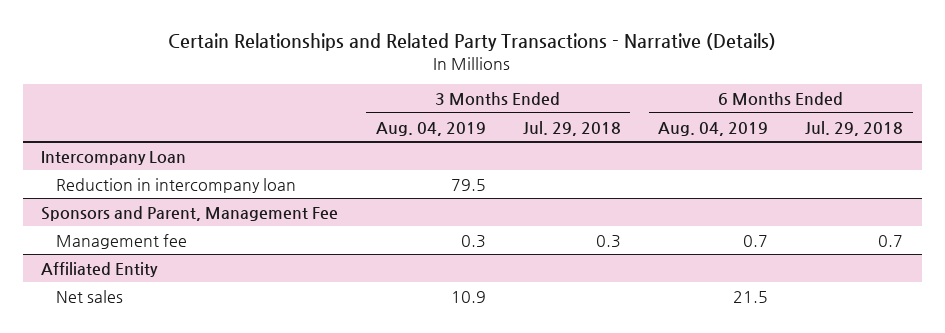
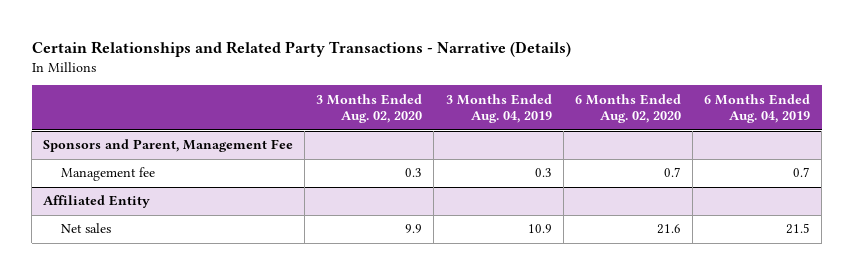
- | 3 Months Ended Aug. 04, 2019 | 3 Months Ended Jul. 29, 2018 | 6 Months Ended Aug. 04, 2019 | 6 Months Ended Jul. 29, 2018
+ | 3 Months Ended Aug. 02, 2020 | 3 Months Ended Aug. 04, 2019 | 6 Months Ended Aug. 02, 2020 | 6 Months Ended Aug. 04, 2019
- Intercompany Loan
- Reduction in intercompany loan | 79.5 | | |

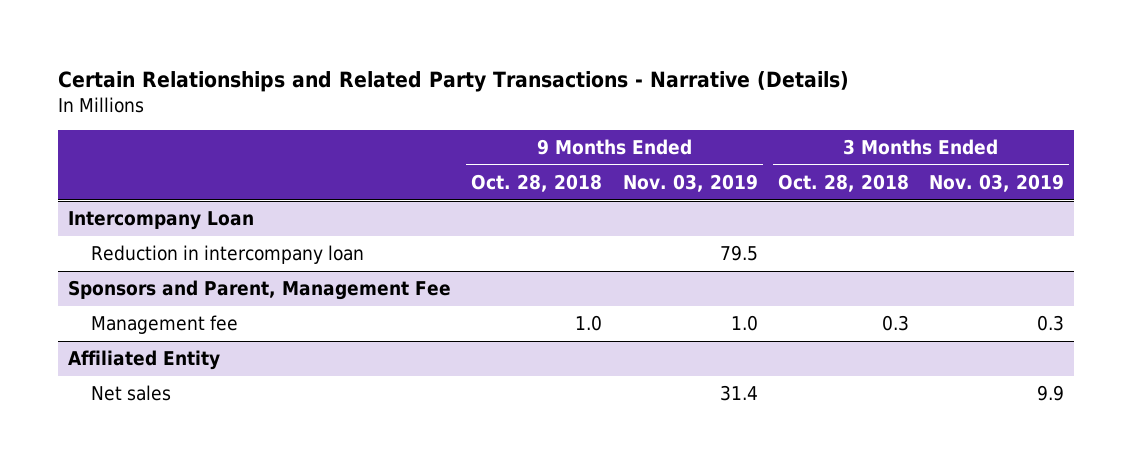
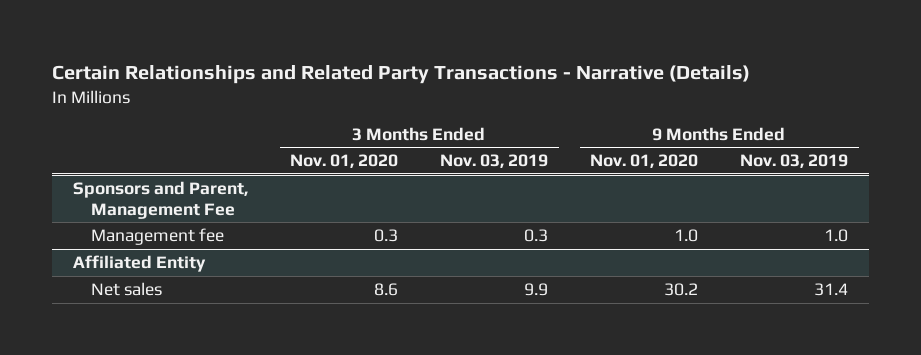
- | 9 Months Ended Oct. 28, 2018 | 9 Months Ended Nov. 03, 2019 | 3 Months Ended Oct. 28, 2018 | 3 Months Ended Nov. 03, 2019
+ | 3 Months Ended Nov. 01, 2020 | 3 Months Ended Nov. 03, 2019 | 9 Months Ended Nov. 01, 2020 | 9 Months Ended Nov. 03, 2019
- Intercompany Loan
- Reduction in intercompany loan | | 79.5 | |

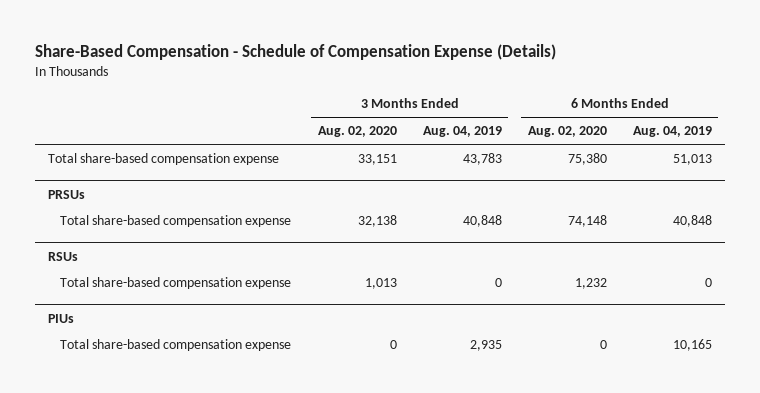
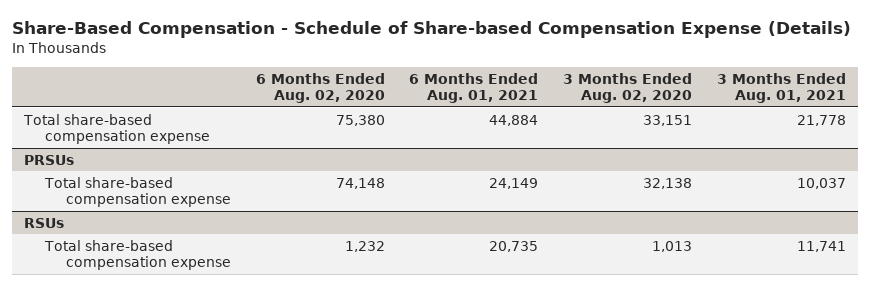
- Share-Based Compensation - Schedule of Compensation Expense (Details)
+ Share-Based Compensation - Schedule of Share-based Compensation Expense (Details)
- | 3 Months Ended Aug. 02, 2020 | 3 Months Ended Aug. 04, 2019 | 6 Months Ended Aug. 02, 2020 | 6 Months Ended Aug. 04, 2019
+ | 6 Months Ended Aug. 02, 2020 | 6 Months Ended Aug. 01, 2021 | 3 Months Ended Aug. 02, 2020 | 3 Months Ended Aug. 01, 2021
- PIUs
- Total share-based compensation expense | 0 | 2,935 | 0 | 10,165

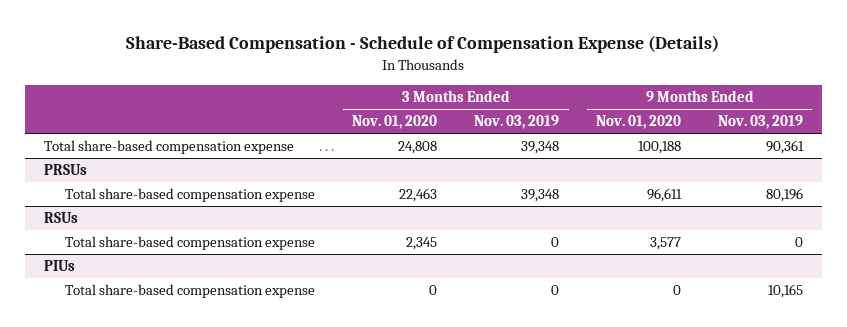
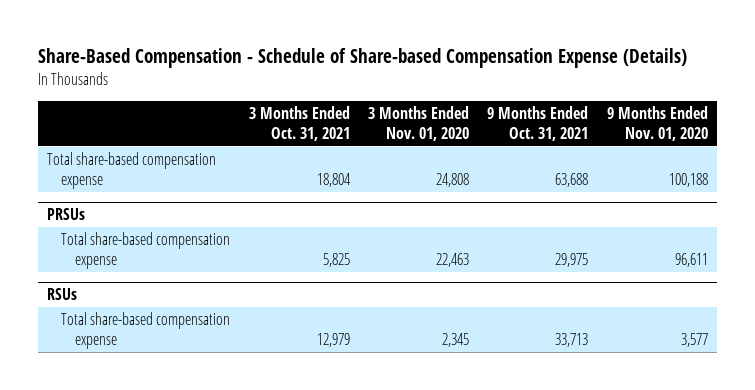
- Share-Based Compensation - Schedule of Compensation Expense (Details)
+ Share-Based Compensation - Schedule of Share-based Compensation Expense (Details)
- | 3 Months Ended Nov. 01, 2020 | 3 Months Ended Nov. 03, 2019 | 9 Months Ended Nov. 01, 2020 | 9 Months Ended Nov. 03, 2019
+ | 3 Months Ended Oct. 31, 2021 | 3 Months Ended Nov. 01, 2020 | 9 Months Ended Oct. 31, 2021 | 9 Months Ended Nov. 01, 2020
- PIUs
- Total share-based compensation expense | 0 | 0 | 0 | 10,165

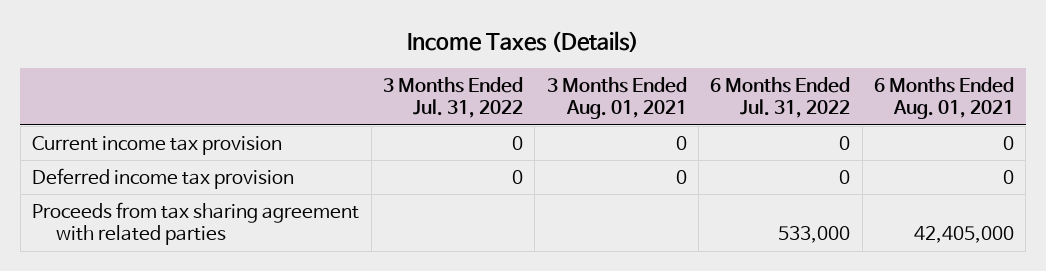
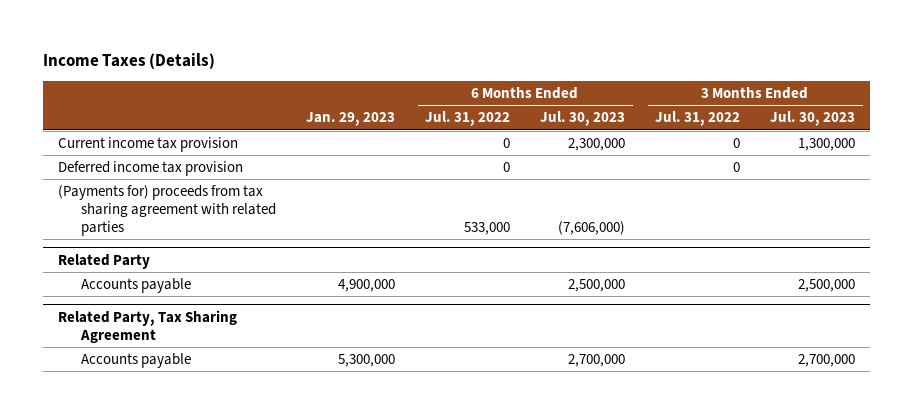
- | 3 Months Ended Jul. 31, 2022 | 3 Months Ended Aug. 01, 2021 | 6 Months Ended Jul. 31, 2022 | 6 Months Ended Aug. 01, 2021
+ | Jan. 29, 2023 | 6 Months Ended Jul. 31, 2022 | 6 Months Ended Jul. 30, 2023 | 3 Months Ended Jul. 31, 2022 | 3 Months Ended Jul. 30, 2023
- Proceeds from tax sharing agreement with related parties | | | 533,000 | 42,405,000
+ (Payments for) proceeds from tax sharing agreement with related parties | | 533,000 | (7,606,000) | |
+ Related Party
+ Accounts payable | 4,900,000 | | 2,500,000 | | 2,500,000
+ Related Party, Tax Sharing Agreement
+ Accounts payable | 5,300,000 | | 2,700,000 | | 2,700,000

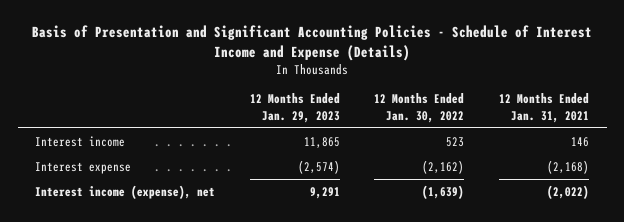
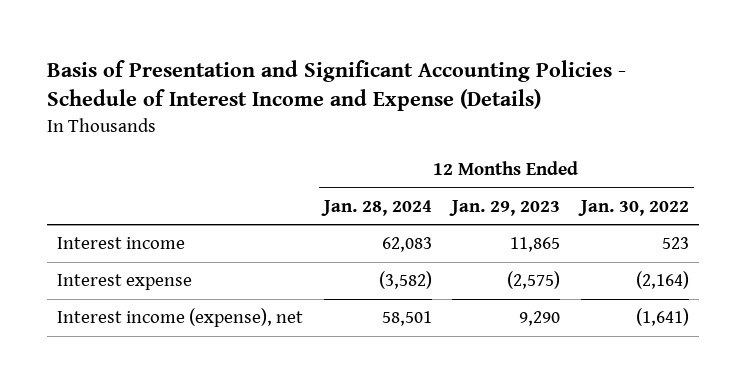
- | 12 Months Ended Jan. 29, 2023 | 12 Months Ended Jan. 30, 2022 | 12 Months Ended Jan. 31, 2021
+ | 12 Months Ended Jan. 28, 2024 | 12 Months Ended Jan. 29, 2023 | 12 Months Ended Jan. 30, 2022
- Interest expense | (2,574) | (2,162) | (2,168)
- Interest income (expense), net | 9,291 | (1,639) | (2,022)
+ Interest expense | (3,582) | (2,575) | (2,164)
+ Interest income (expense), net | 58,501 | 9,290 | (1,641)

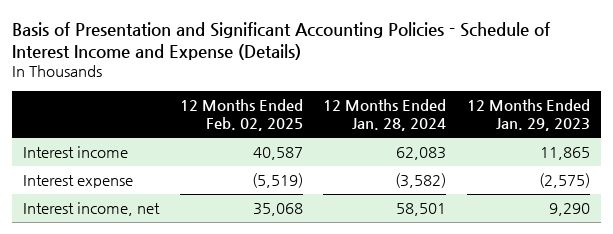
- | 12 Months Ended Jan. 28, 2024 | 12 Months Ended Jan. 29, 2023 | 12 Months Ended Jan. 30, 2022
+ | 12 Months Ended Feb. 02, 2025 | 12 Months Ended Jan. 28, 2024 | 12 Months Ended Jan. 29, 2023
- Interest income (expense), net | 58,501 | 9,290 | (1,641)
+ Interest income, net | 35,068 | 58,501 | 9,290

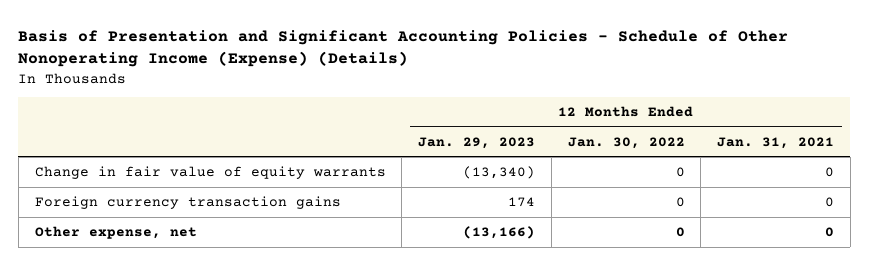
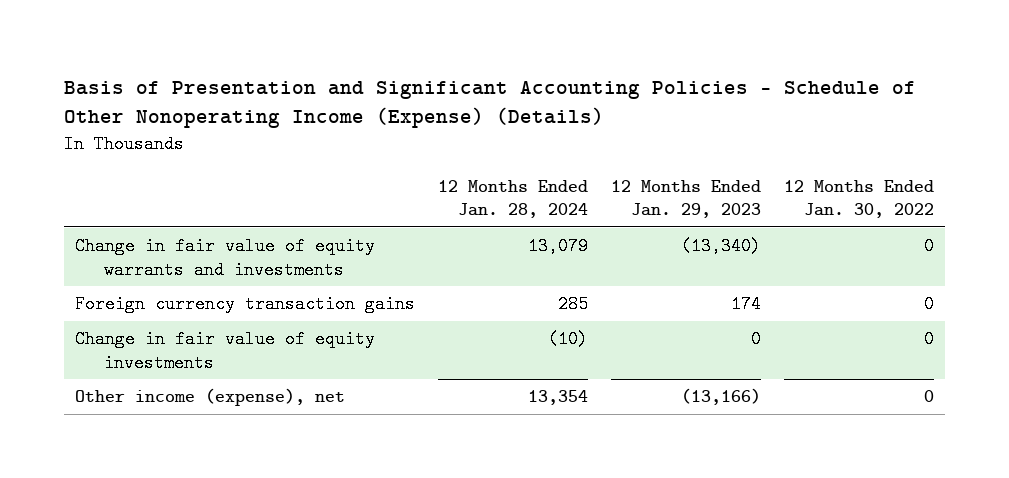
- | 12 Months Ended Jan. 29, 2023 | 12 Months Ended Jan. 30, 2022 | 12 Months Ended Jan. 31, 2021
+ | 12 Months Ended Jan. 28, 2024 | 12 Months Ended Jan. 29, 2023 | 12 Months Ended Jan. 30, 2022
- Change in fair value of equity warrants | (13,340) | 0 | 0
+ Change in fair value of equity warrants and investments | 13,079 | (13,340) | 0
- Other expense, net | (13,166) | 0 | 0
+ Change in fair value of equity investments | (10) | 0 | 0
+ Other income (expense), net | 13,354 | (13,166) | 0

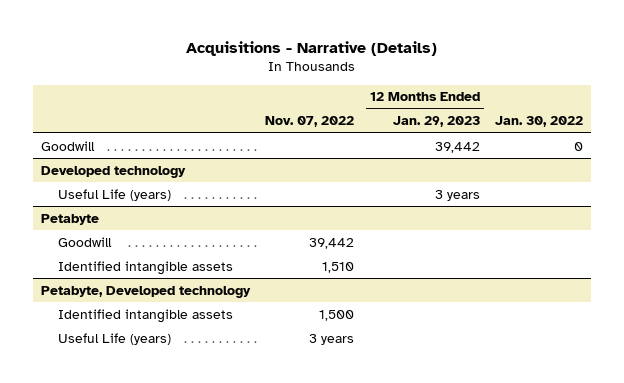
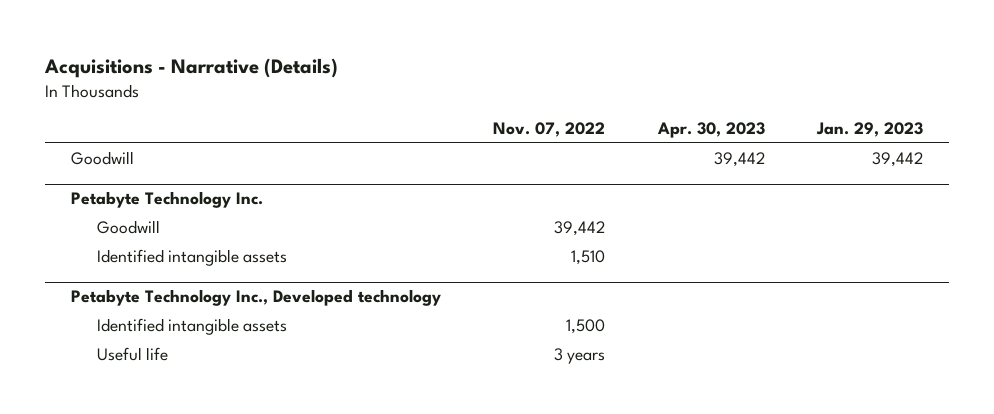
- | Nov. 07, 2022 | 12 Months Ended Jan. 29, 2023 | Jan. 30, 2022
+ | Nov. 07, 2022 | Apr. 30, 2023 | Jan. 29, 2023
- Developed technology
- Useful Life (years) | | 3 years |
- Petabyte
+ Petabyte Technology Inc.
- Petabyte, Developed technology
+ Petabyte Technology Inc., Developed technology
- Useful Life (years) | 3 years | |
+ Useful life | 3 years | |

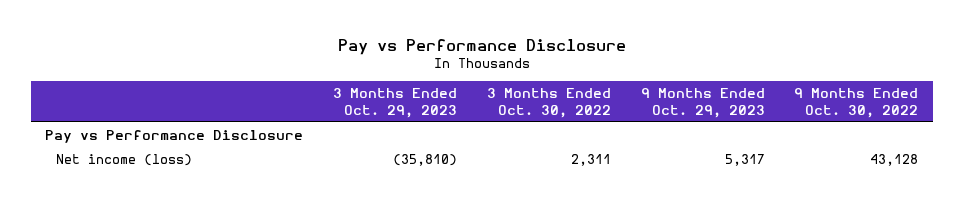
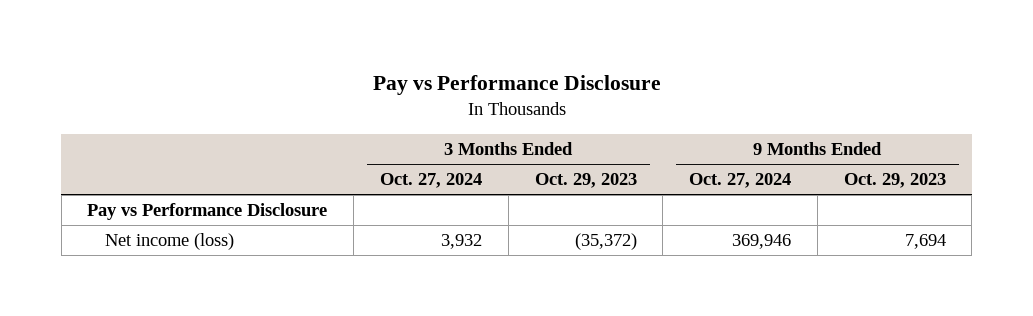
- | 3 Months Ended Oct. 29, 2023 | 3 Months Ended Oct. 30, 2022 | 9 Months Ended Oct. 29, 2023 | 9 Months Ended Oct. 30, 2022
+ | 3 Months Ended Oct. 27, 2024 | 3 Months Ended Oct. 29, 2023 | 9 Months Ended Oct. 27, 2024 | 9 Months Ended Oct. 29, 2023
- Net income (loss) | (35,810) | 2,311 | 5,317 | 43,128
+ Net income (loss) | 3,932 | (35,372) | 369,946 | 7,694

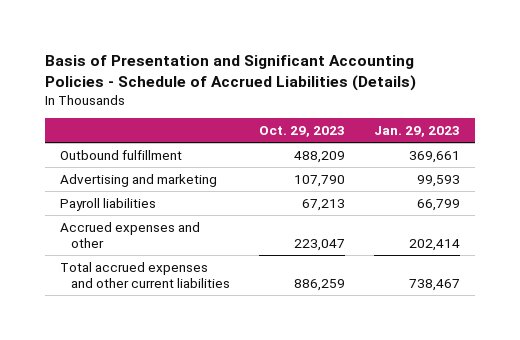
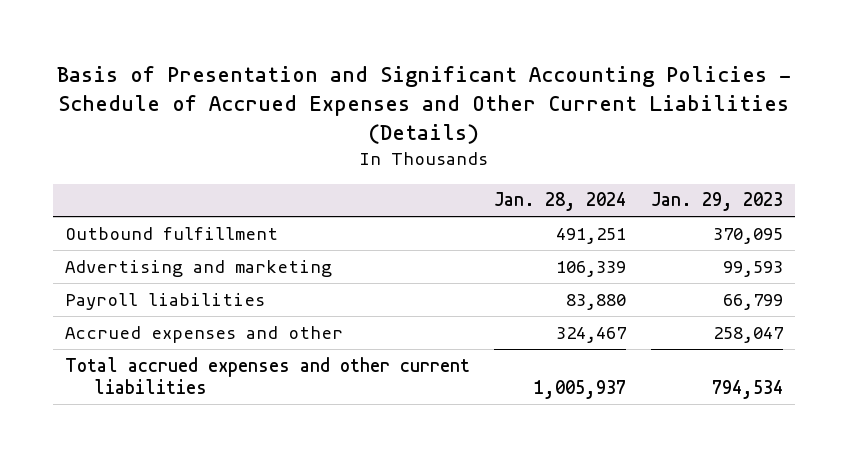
- Basis of Presentation and Significant Accounting Policies - Schedule of Accrued Liabilities (Details)
+ Basis of Presentation and Significant Accounting Policies - Schedule of Accrued Expenses and Other Current Liabilities (Details)
- | Oct. 29, 2023 | Jan. 29, 2023
+ | Jan. 28, 2024 | Jan. 29, 2023
- Outbound fulfillment | 488,209 | 369,661
+ Outbound fulfillment | 491,251 | 370,095
- Accrued expenses and other | 223,047 | 202,414
- Total accrued expenses and other current liabilities | 886,259 | 738,467
+ Accrued expenses and other | 324,467 | 258,047
+ Total accrued expenses and other current liabilities | 1,005,937 | 794,534

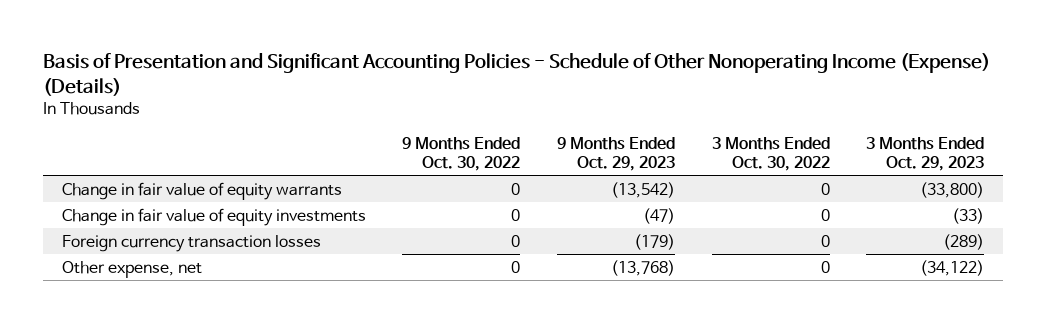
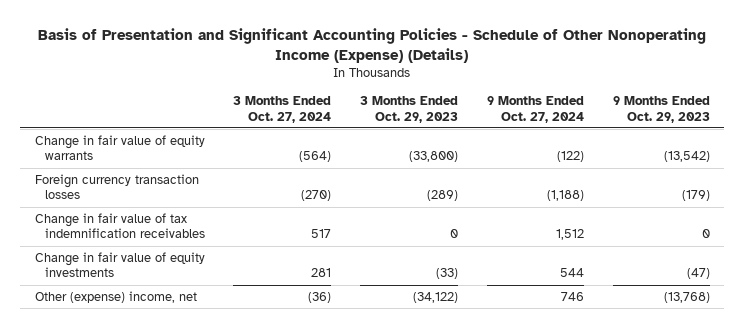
- | 9 Months Ended Oct. 30, 2022 | 9 Months Ended Oct. 29, 2023 | 3 Months Ended Oct. 30, 2022 | 3 Months Ended Oct. 29, 2023
+ | 3 Months Ended Oct. 27, 2024 | 3 Months Ended Oct. 29, 2023 | 9 Months Ended Oct. 27, 2024 | 9 Months Ended Oct. 29, 2023
- Other expense, net | 0 | (13,768) | 0 | (34,122)
+ Change in fair value of tax indemnification receivables | 517 | 0 | 1,512 | 0
moved down: Change in fair value of equity investments | 281 | (33) | 544 | (47)
+ Other (expense) income, net | (36) | (34,122) | 746 | (13,768)

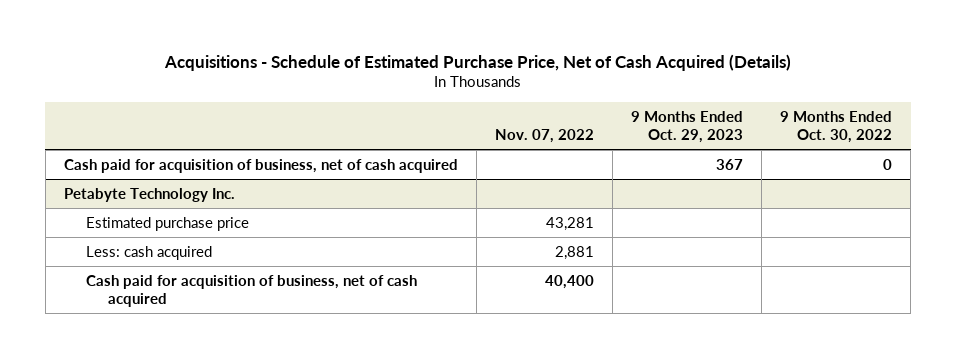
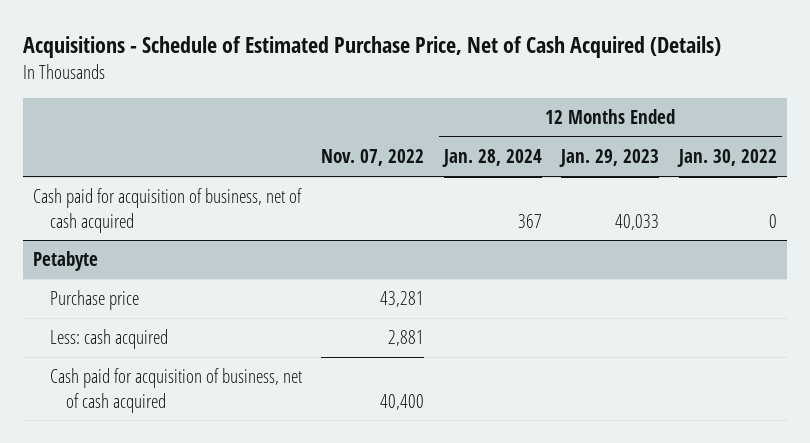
- | Nov. 07, 2022 | 9 Months Ended Oct. 29, 2023 | 9 Months Ended Oct. 30, 2022
+ | Nov. 07, 2022 | 12 Months Ended Jan. 28, 2024 | 12 Months Ended Jan. 29, 2023 | 12 Months Ended Jan. 30, 2022
- Petabyte Technology Inc.
- Estimated purchase price | 43,281 | |
+ Petabyte
+ Purchase price | 43,281 | | |

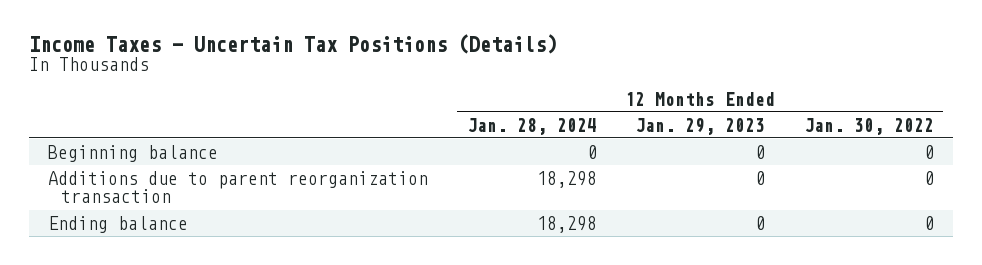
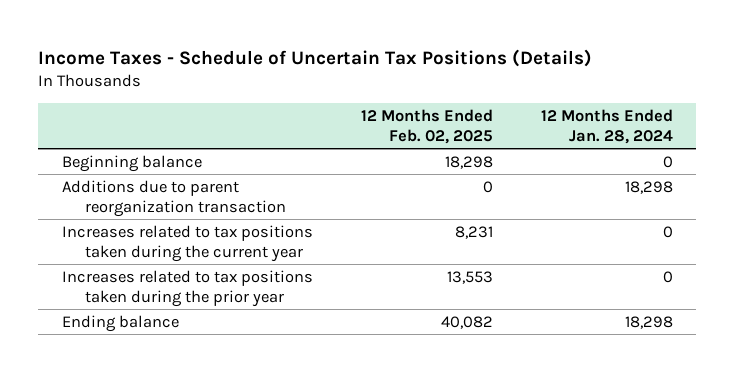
- Income Taxes - Uncertain Tax Positions (Details)
+ Income Taxes - Schedule of Uncertain Tax Positions (Details)
- | 12 Months Ended Jan. 28, 2024 | 12 Months Ended Jan. 29, 2023 | 12 Months Ended Jan. 30, 2022
+ | 12 Months Ended Feb. 02, 2025 | 12 Months Ended Jan. 28, 2024
+ Increases related to tax positions taken during the current year | 8,231 | 0
+ Increases related to tax positions taken during the prior year | 13,553 | 0

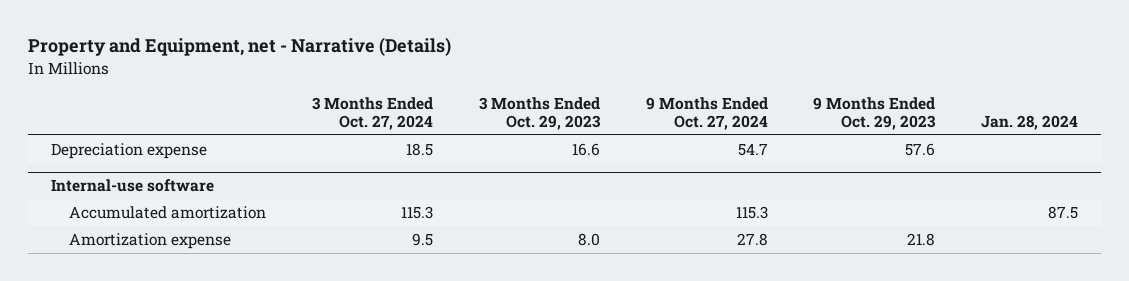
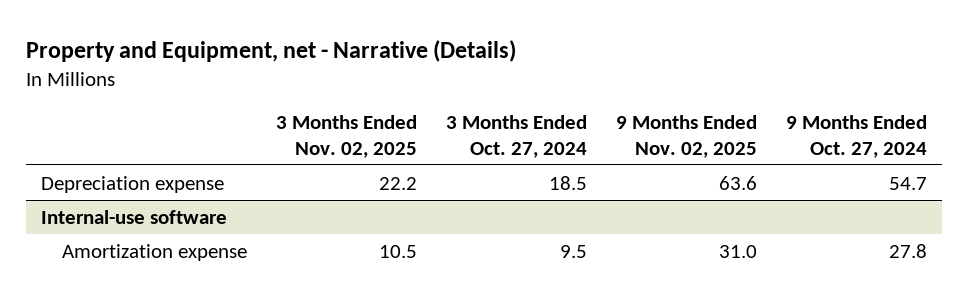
- | 3 Months Ended Oct. 27, 2024 | 3 Months Ended Oct. 29, 2023 | 9 Months Ended Oct. 27, 2024 | 9 Months Ended Oct. 29, 2023 | Jan. 28, 2024
+ | 3 Months Ended Nov. 02, 2025 | 3 Months Ended Oct. 27, 2024 | 9 Months Ended Nov. 02, 2025 | 9 Months Ended Oct. 27, 2024
@ Internal-use software
- Accumulated amortization | 115.3 | | 115.3 | | 87.5

